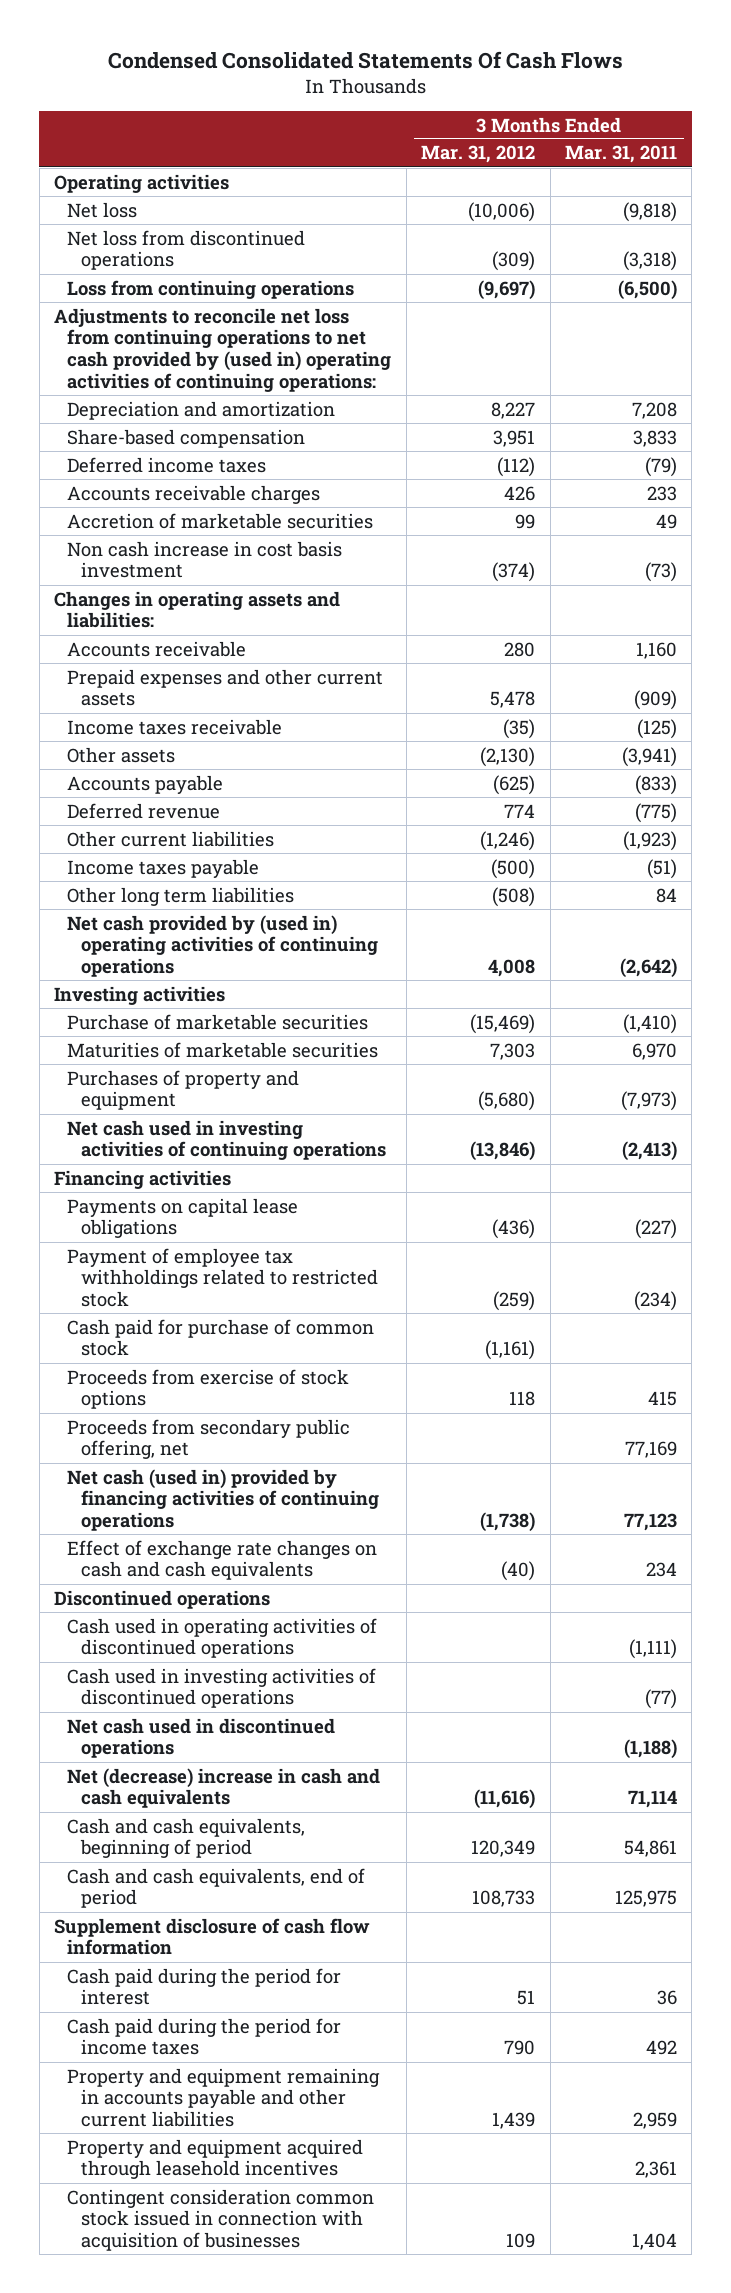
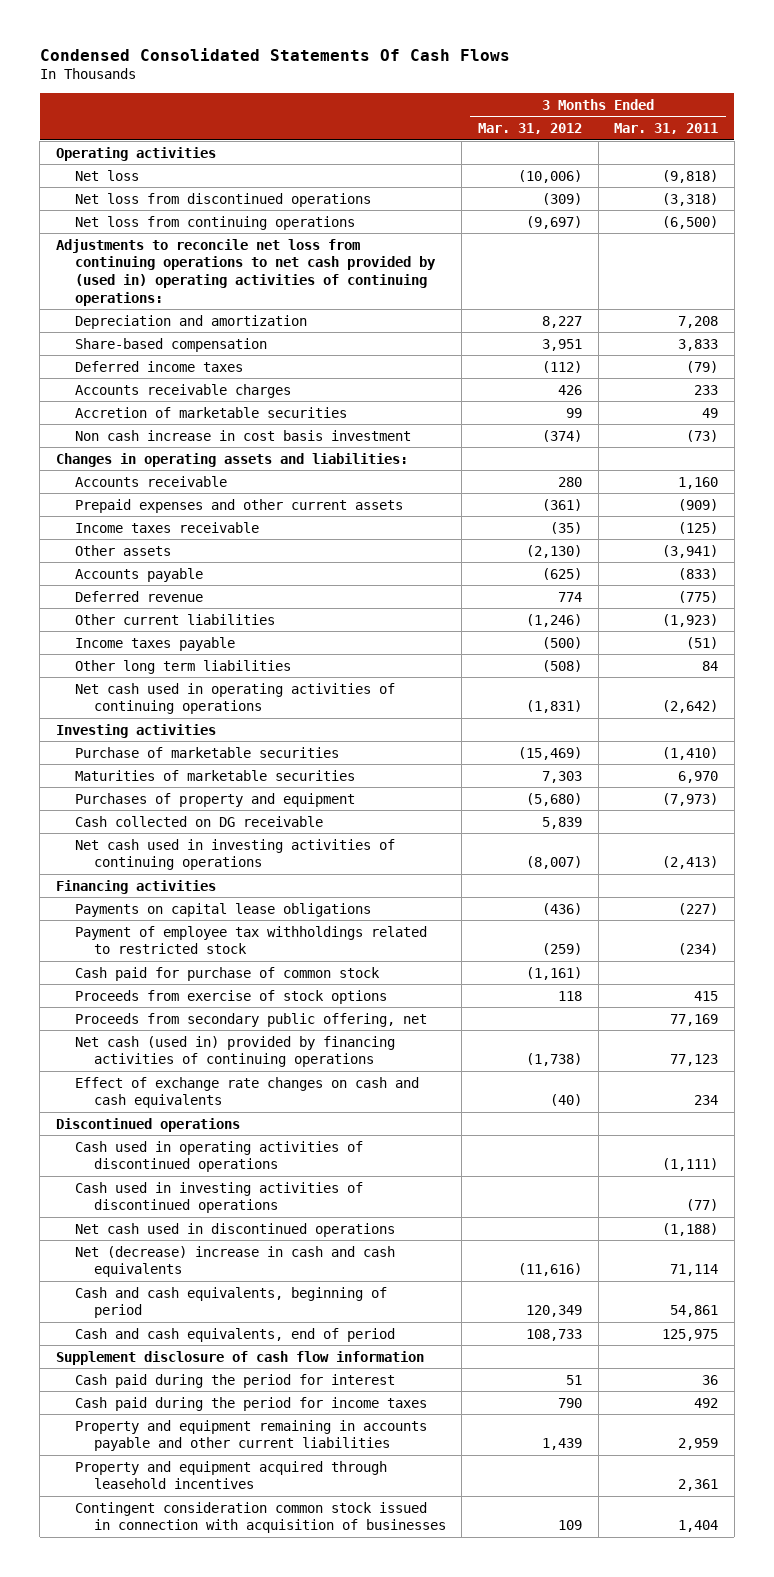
- Loss from continuing operations | (9,697) | (6,500)
+ Net loss from continuing operations | (9,697) | (6,500)
- Prepaid expenses and other current assets | 5,478 | (909)
+ Prepaid expenses and other current assets | (361) | (909)
- Net cash provided by (used in) operating activities of continuing operations | 4,008 | (2,642)
+ Net cash used in operating activities of continuing operations | (1,831) | (2,642)
- Net cash used in investing activities of continuing operations | (13,846) | (2,413)
+ Cash collected on DG receivable | 5,839 |
+ Net cash used in investing activities of continuing operations | (8,007) | (2,413)

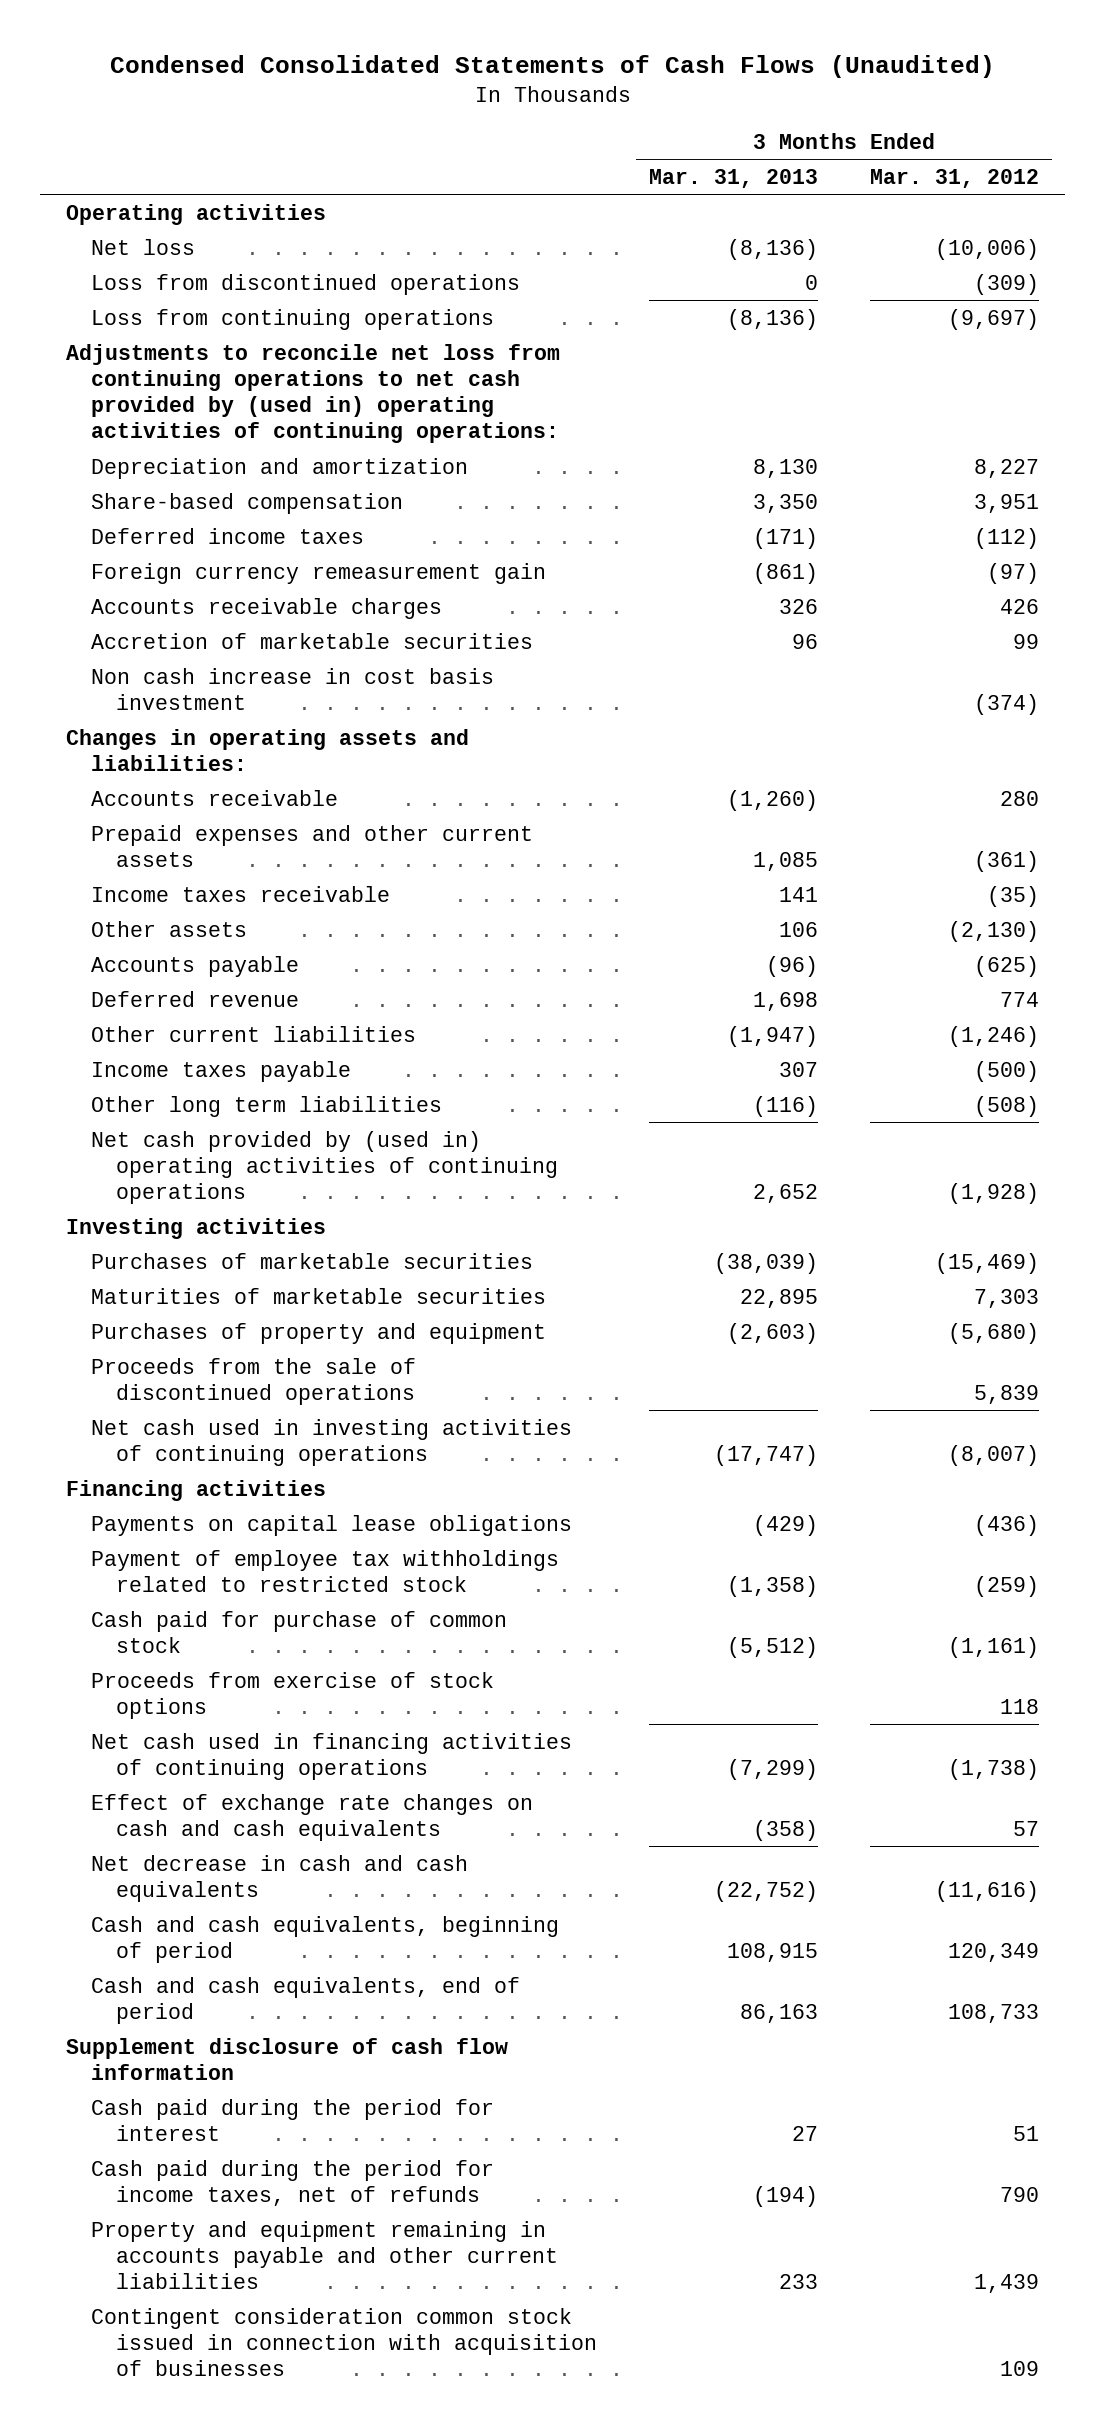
- Condensed Consolidated Statements Of Cash Flows
+ Condensed Consolidated Statements of Cash Flows (Unaudited)
- | 3 Months Ended Mar. 31, 2012 | 3 Months Ended Mar. 31, 2011
+ | 3 Months Ended Mar. 31, 2013 | 3 Months Ended Mar. 31, 2012
- Net loss from discontinued operations | (309) | (3,318)
- Net loss from continuing operations | (9,697) | (6,500)
+ Loss from discontinued operations | 0 | (309)
+ Loss from continuing operations | (8,136) | (9,697)
+ Foreign currency remeasurement gain | (861) | (97)
- Net cash used in operating activities of continuing operations | (1,831) | (2,642)
+ Net cash provided by (used in) operating activities of continuing operations | 2,652 | (1,928)
- Purchase of marketable securities | (15,469) | (1,410)
+ Purchases of marketable securities | (38,039) | (15,469)
- Cash collected on DG receivable | 5,839 |
+ Proceeds from the sale of discontinued operations | | 5,839
- Proceeds from secondary public offering, net | | 77,169
- Net cash (used in) provided by financing activities of continuing operations | (1,738) | 77,123
- Effect of exchange rate changes on cash and cash equivalents | (40) | 234
- Discontinued operations
- Cash used in operating activities of discontinued operations | | (1,111)
- Cash used in investing activities of discontinued operations | | (77)
- Net cash used in discontinued operations | | (1,188)
- Net (decrease) increase in cash and cash equivalents | (11,616) | 71,114
+ Net cash used in financing activities of continuing operations | (7,299) | (1,738)
+ Effect of exchange rate changes on cash and cash equivalents | (358) | 57
+ Net decrease in cash and cash equivalents | (22,752) | (11,616)
- Cash paid during the period for income taxes | 790 | 492
+ Cash paid during the period for income taxes, net of refunds | (194) | 790
- Property and equipment acquired through leasehold incentives | | 2,361

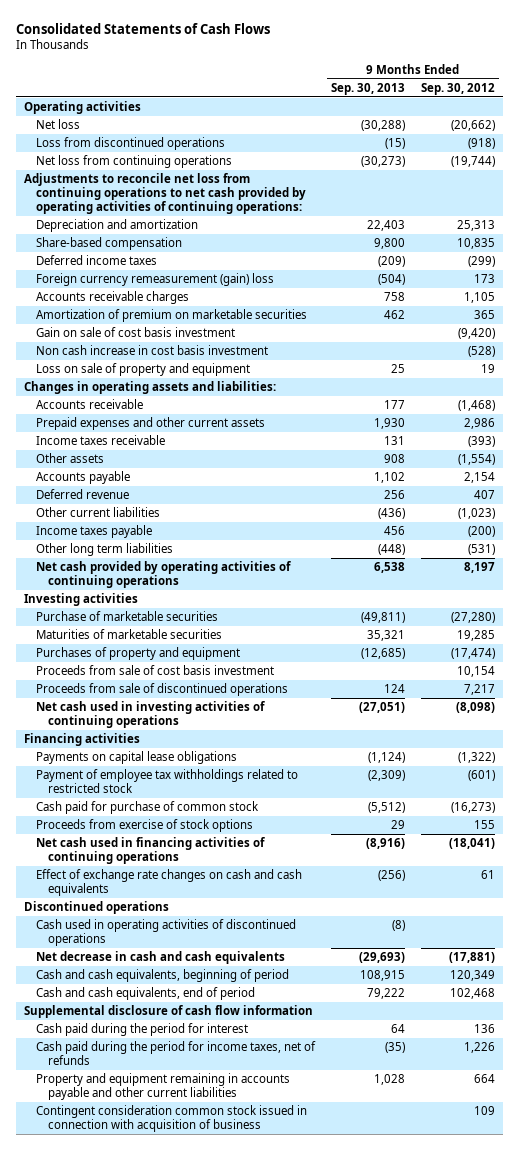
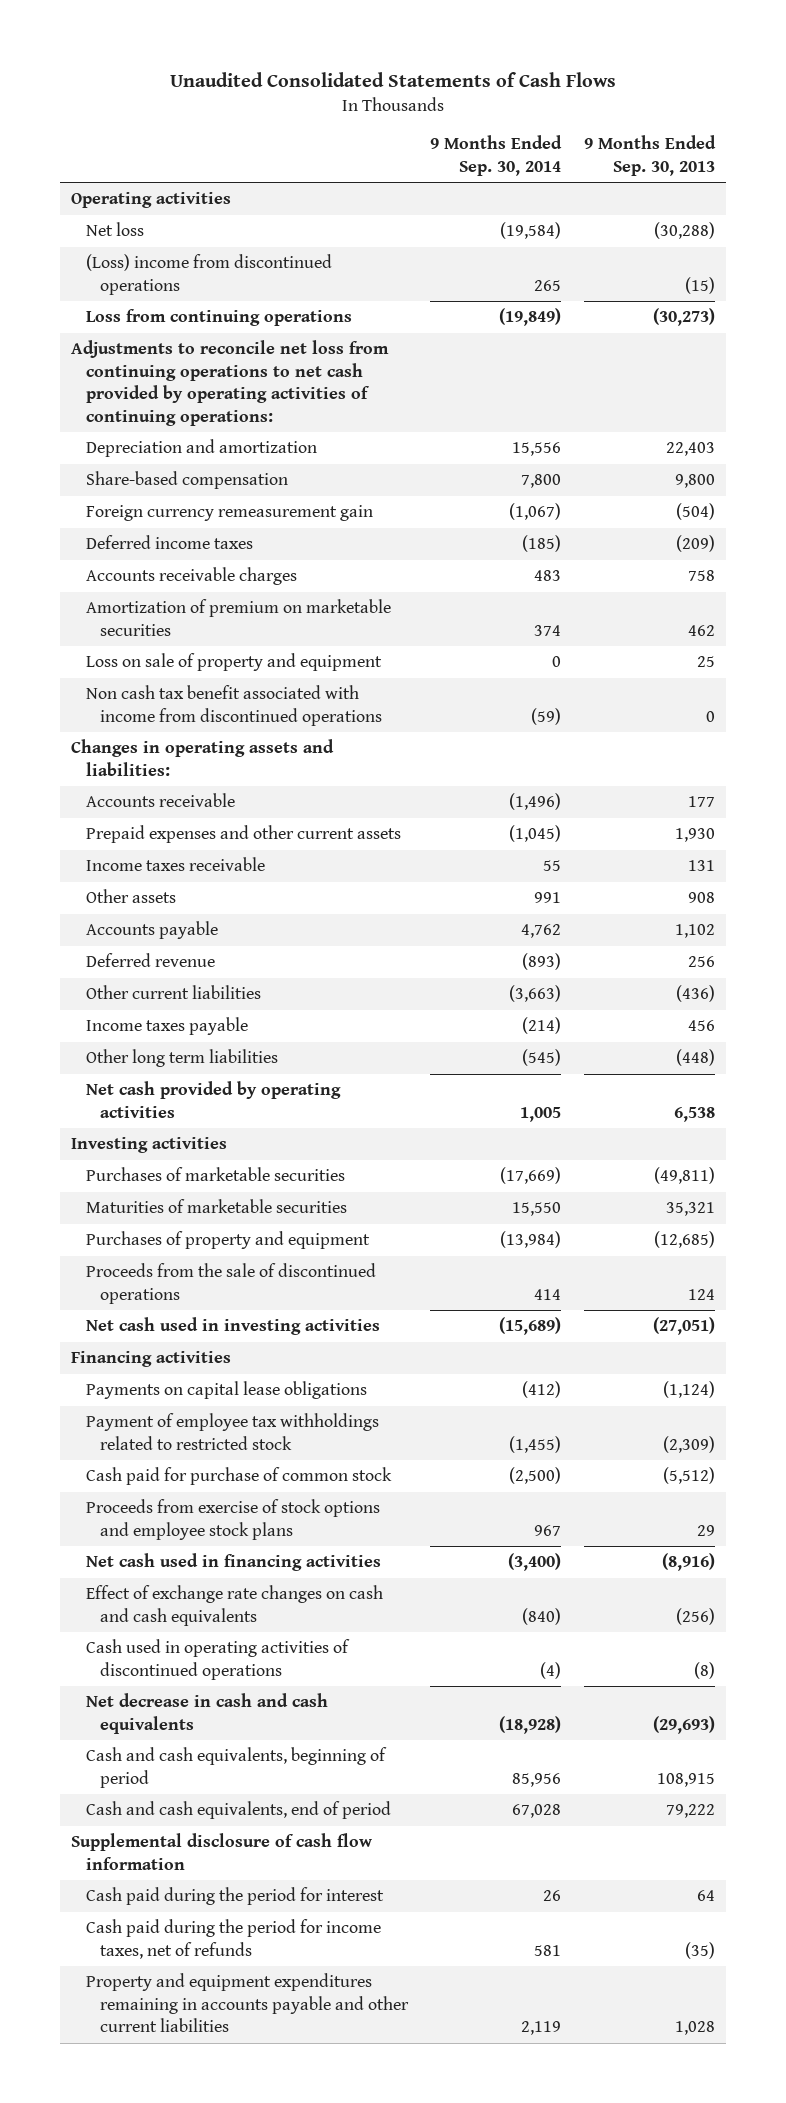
- Consolidated Statements of Cash Flows
+ Unaudited Consolidated Statements of Cash Flows
- | 9 Months Ended Sep. 30, 2013 | 9 Months Ended Sep. 30, 2012
+ | 9 Months Ended Sep. 30, 2014 | 9 Months Ended Sep. 30, 2013
- Loss from discontinued operations | (15) | (918)
- Net loss from continuing operations | (30,273) | (19,744)
+ (Loss) income from discontinued operations | 265 | (15)
+ Loss from continuing operations | (19,849) | (30,273)
+ Foreign currency remeasurement gain | (1,067) | (504)
- Foreign currency remeasurement (gain) loss | (504) | 173
- Gain on sale of cost basis investment | | (9,420)
- Non cash increase in cost basis investment | | (528)
+ Non cash tax benefit associated with income from discontinued operations | (59) | 0
- Net cash provided by operating activities of continuing operations | 6,538 | 8,197
+ Net cash provided by operating activities | 1,005 | 6,538
- Purchase of marketable securities | (49,811) | (27,280)
+ Purchases of marketable securities | (17,669) | (49,811)
- Proceeds from sale of cost basis investment | | 10,154
- Proceeds from sale of discontinued operations | 124 | 7,217
- Net cash used in investing activities of continuing operations | (27,051) | (8,098)
+ Proceeds from the sale of discontinued operations | 414 | 124
+ Net cash used in investing activities | (15,689) | (27,051)
- Proceeds from exercise of stock options | 29 | 155
- Net cash used in financing activities of continuing operations | (8,916) | (18,041)
+ Proceeds from exercise of stock options and employee stock plans | 967 | 29
+ Net cash used in financing activities | (3,400) | (8,916)
- Discontinued operations
- Property and equipment remaining in accounts payable and other current liabilities | 1,028 | 664
- Contingent consideration common stock issued in connection with acquisition of business | | 109
+ Property and equipment expenditures remaining in accounts payable and other current liabilities | 2,119 | 1,028

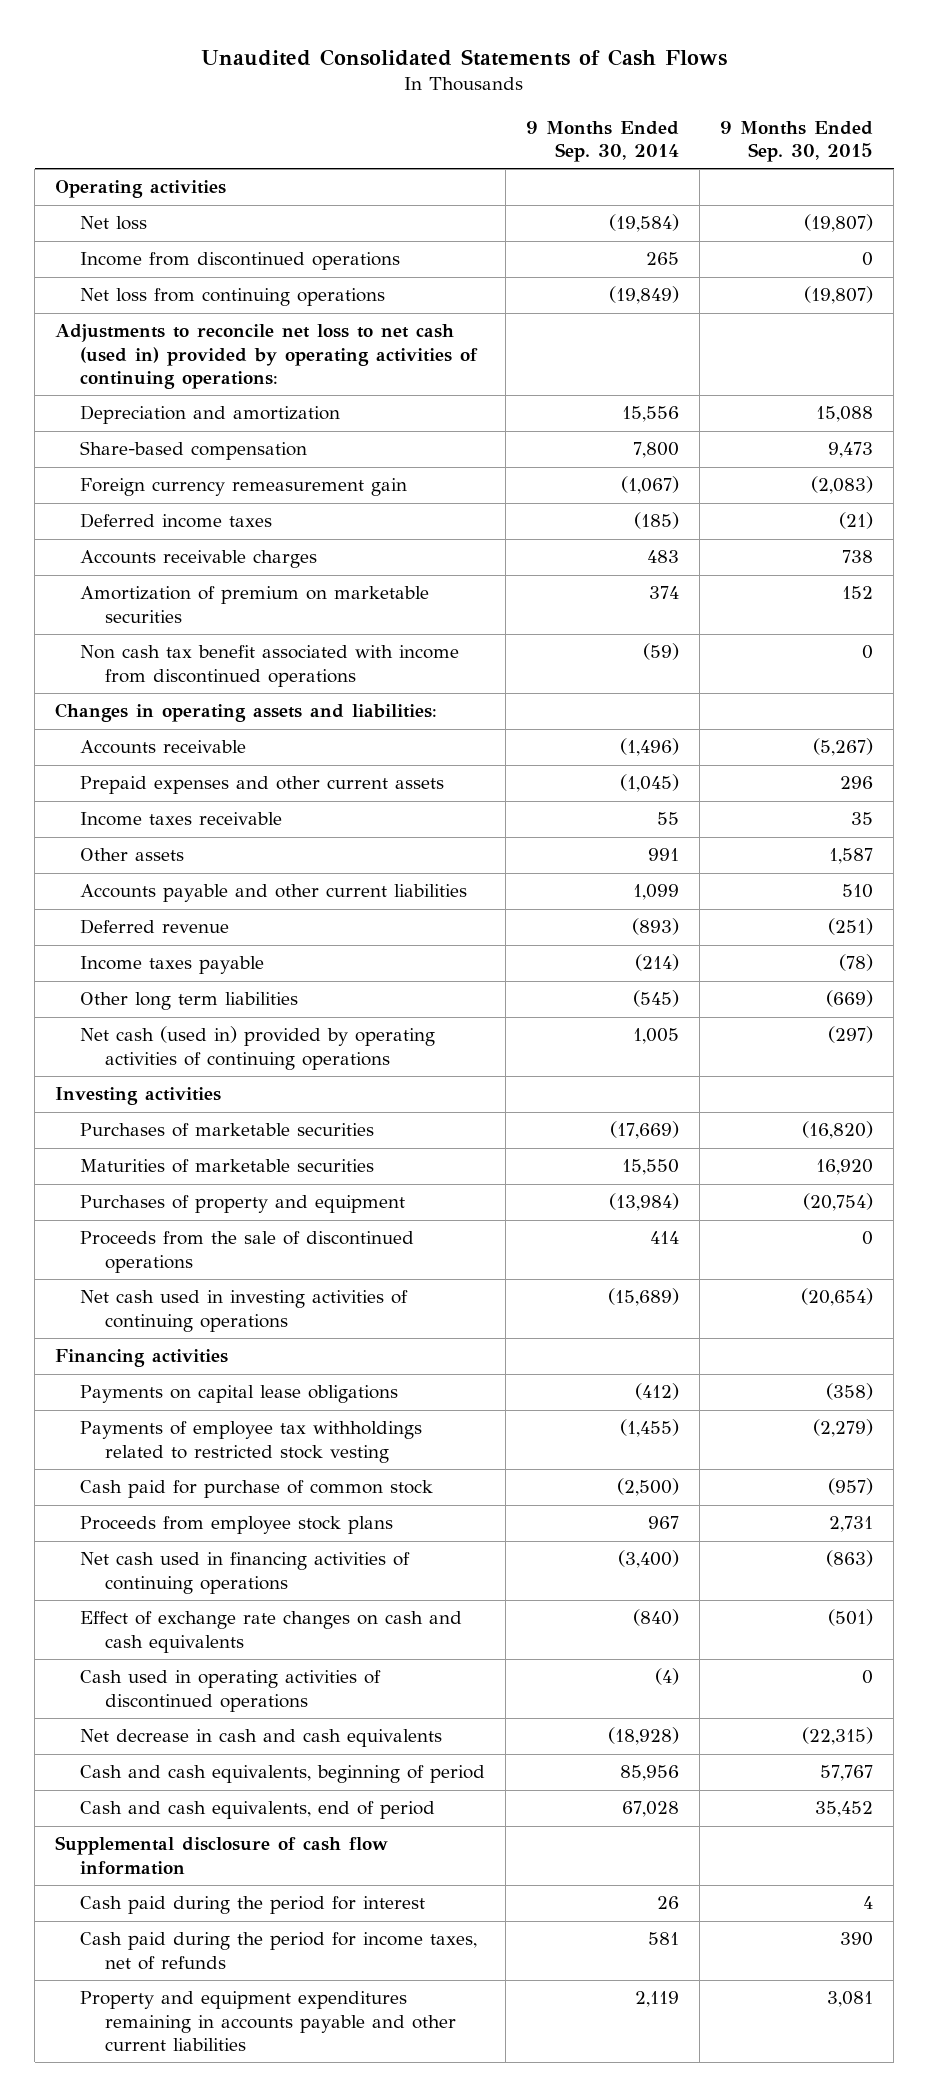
- | 9 Months Ended Sep. 30, 2014 | 9 Months Ended Sep. 30, 2013
+ | 9 Months Ended Sep. 30, 2014 | 9 Months Ended Sep. 30, 2015
- (Loss) income from discontinued operations | 265 | (15)
- Loss from continuing operations | (19,849) | (30,273)
- Adjustments to reconcile net loss from continuing operations to net cash provided by operating activities of continuing operations:
+ Income from discontinued operations | 265 | 0
+ Net loss from continuing operations | (19,849) | (19,807)
+ Adjustments to reconcile net loss to net cash (used in) provided by operating activities of continuing operations:
- Loss on sale of property and equipment | 0 | 25
- Accounts payable | 4,762 | 1,102
+ Accounts payable and other current liabilities | 1,099 | 510
- Other current liabilities | (3,663) | (436)
- Net cash provided by operating activities | 1,005 | 6,538
+ Net cash (used in) provided by operating activities of continuing operations | 1,005 | (297)
- Net cash used in investing activities | (15,689) | (27,051)
+ Net cash used in investing activities of continuing operations | (15,689) | (20,654)
- Payment of employee tax withholdings related to restricted stock | (1,455) | (2,309)
+ Payments of employee tax withholdings related to restricted stock vesting | (1,455) | (2,279)
- Proceeds from exercise of stock options and employee stock plans | 967 | 29
- Net cash used in financing activities | (3,400) | (8,916)
+ Proceeds from employee stock plans | 967 | 2,731
+ Net cash used in financing activities of continuing operations | (3,400) | (863)

